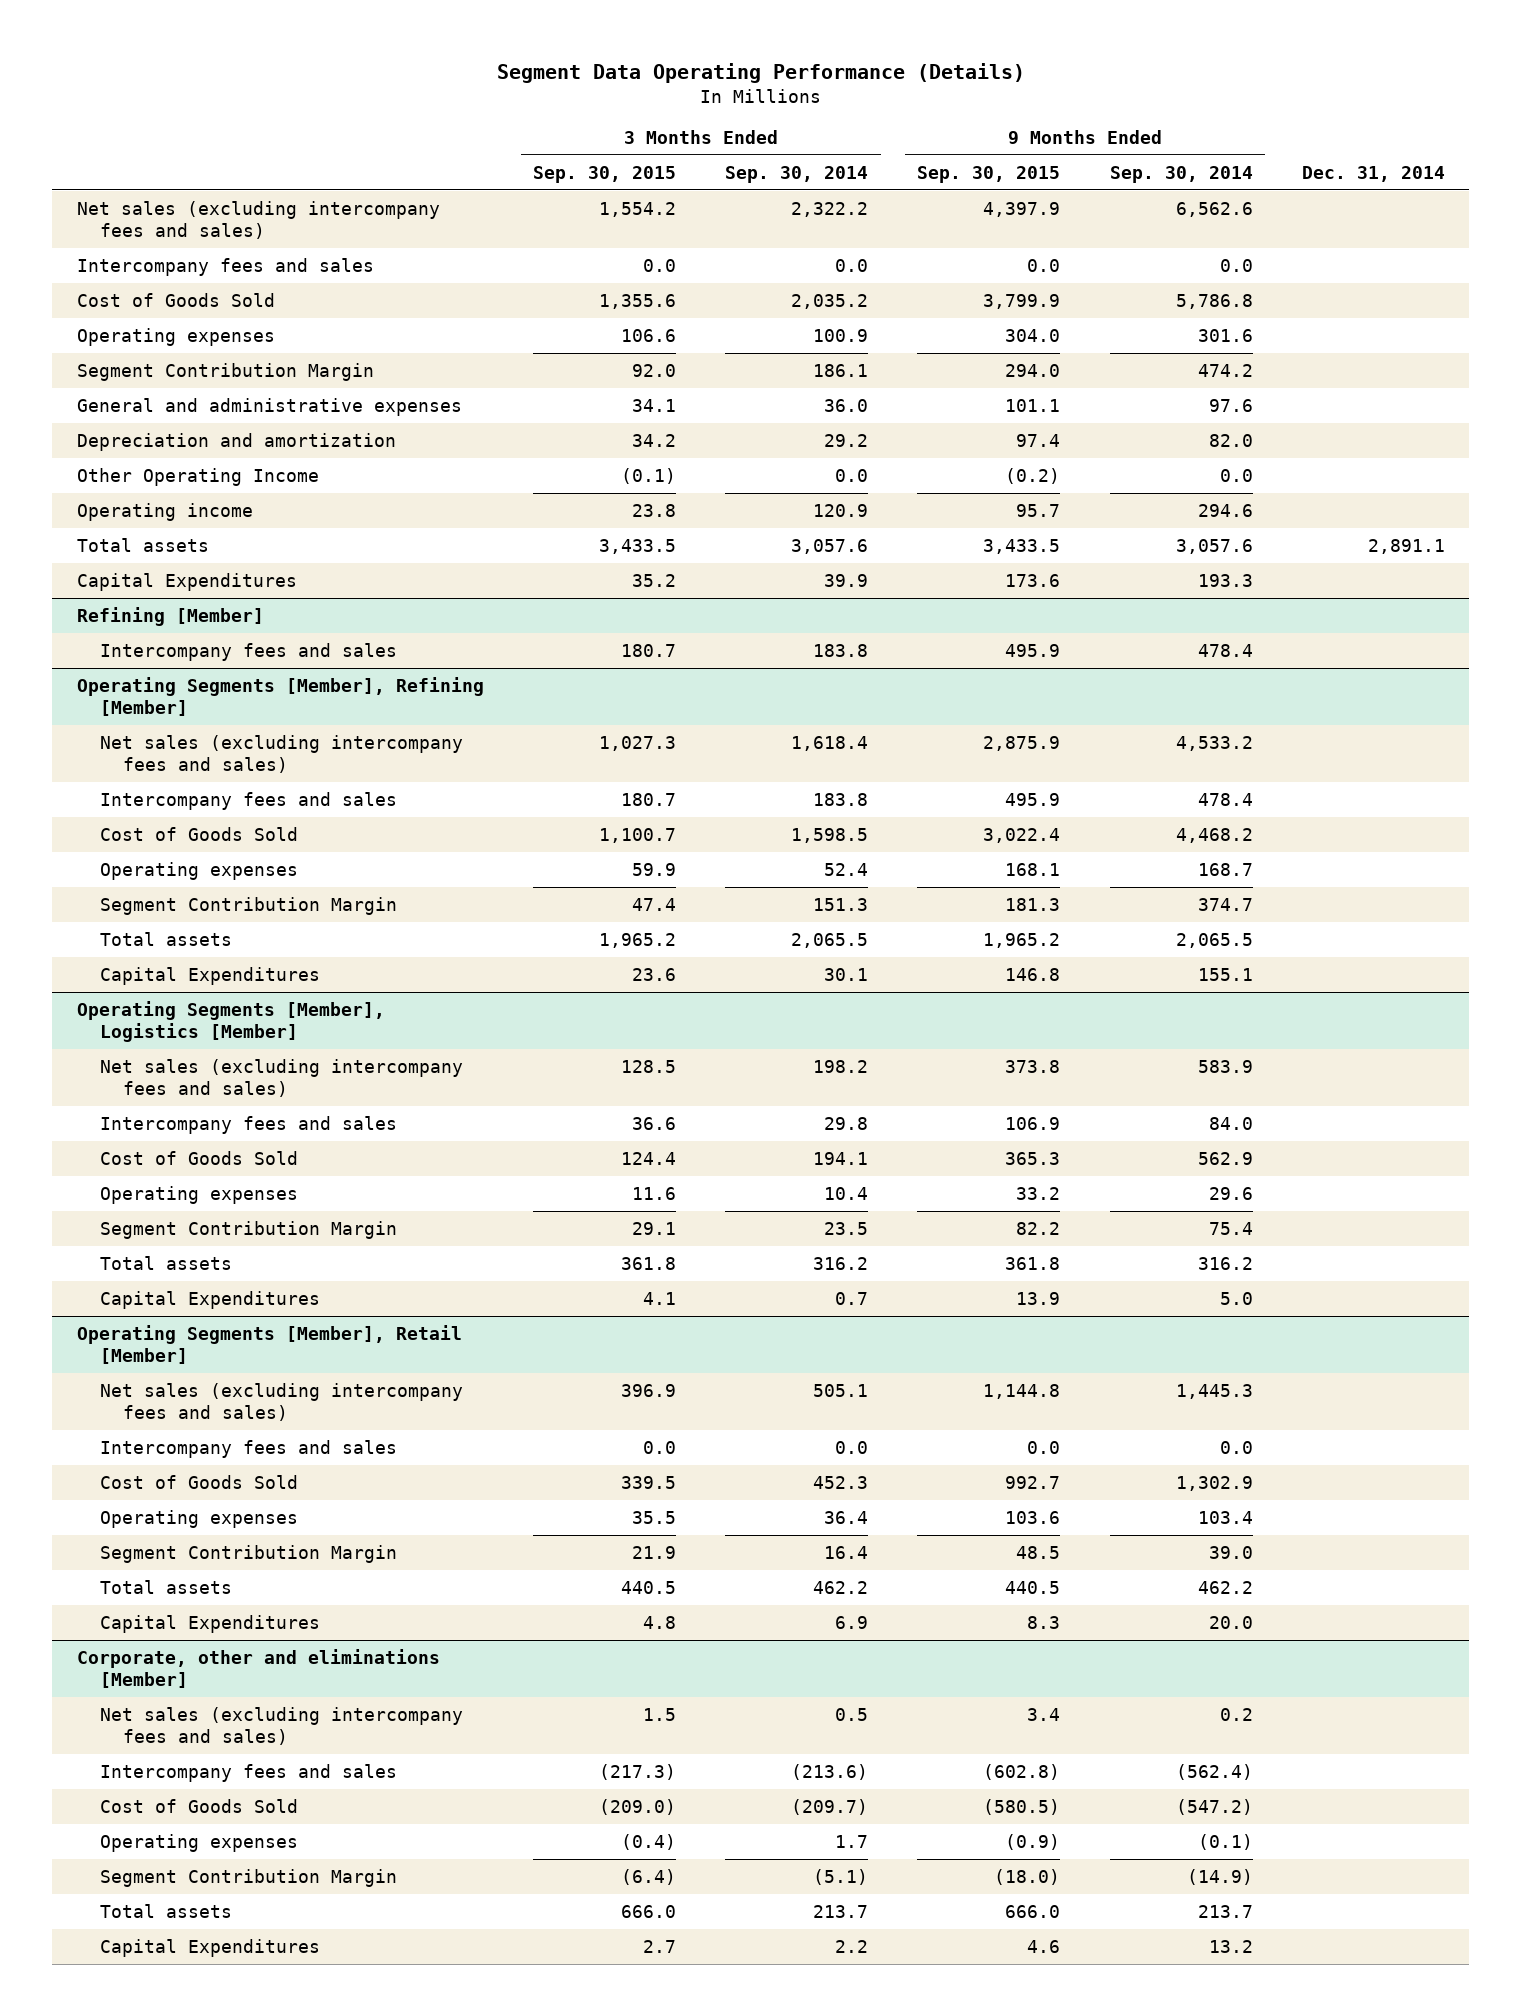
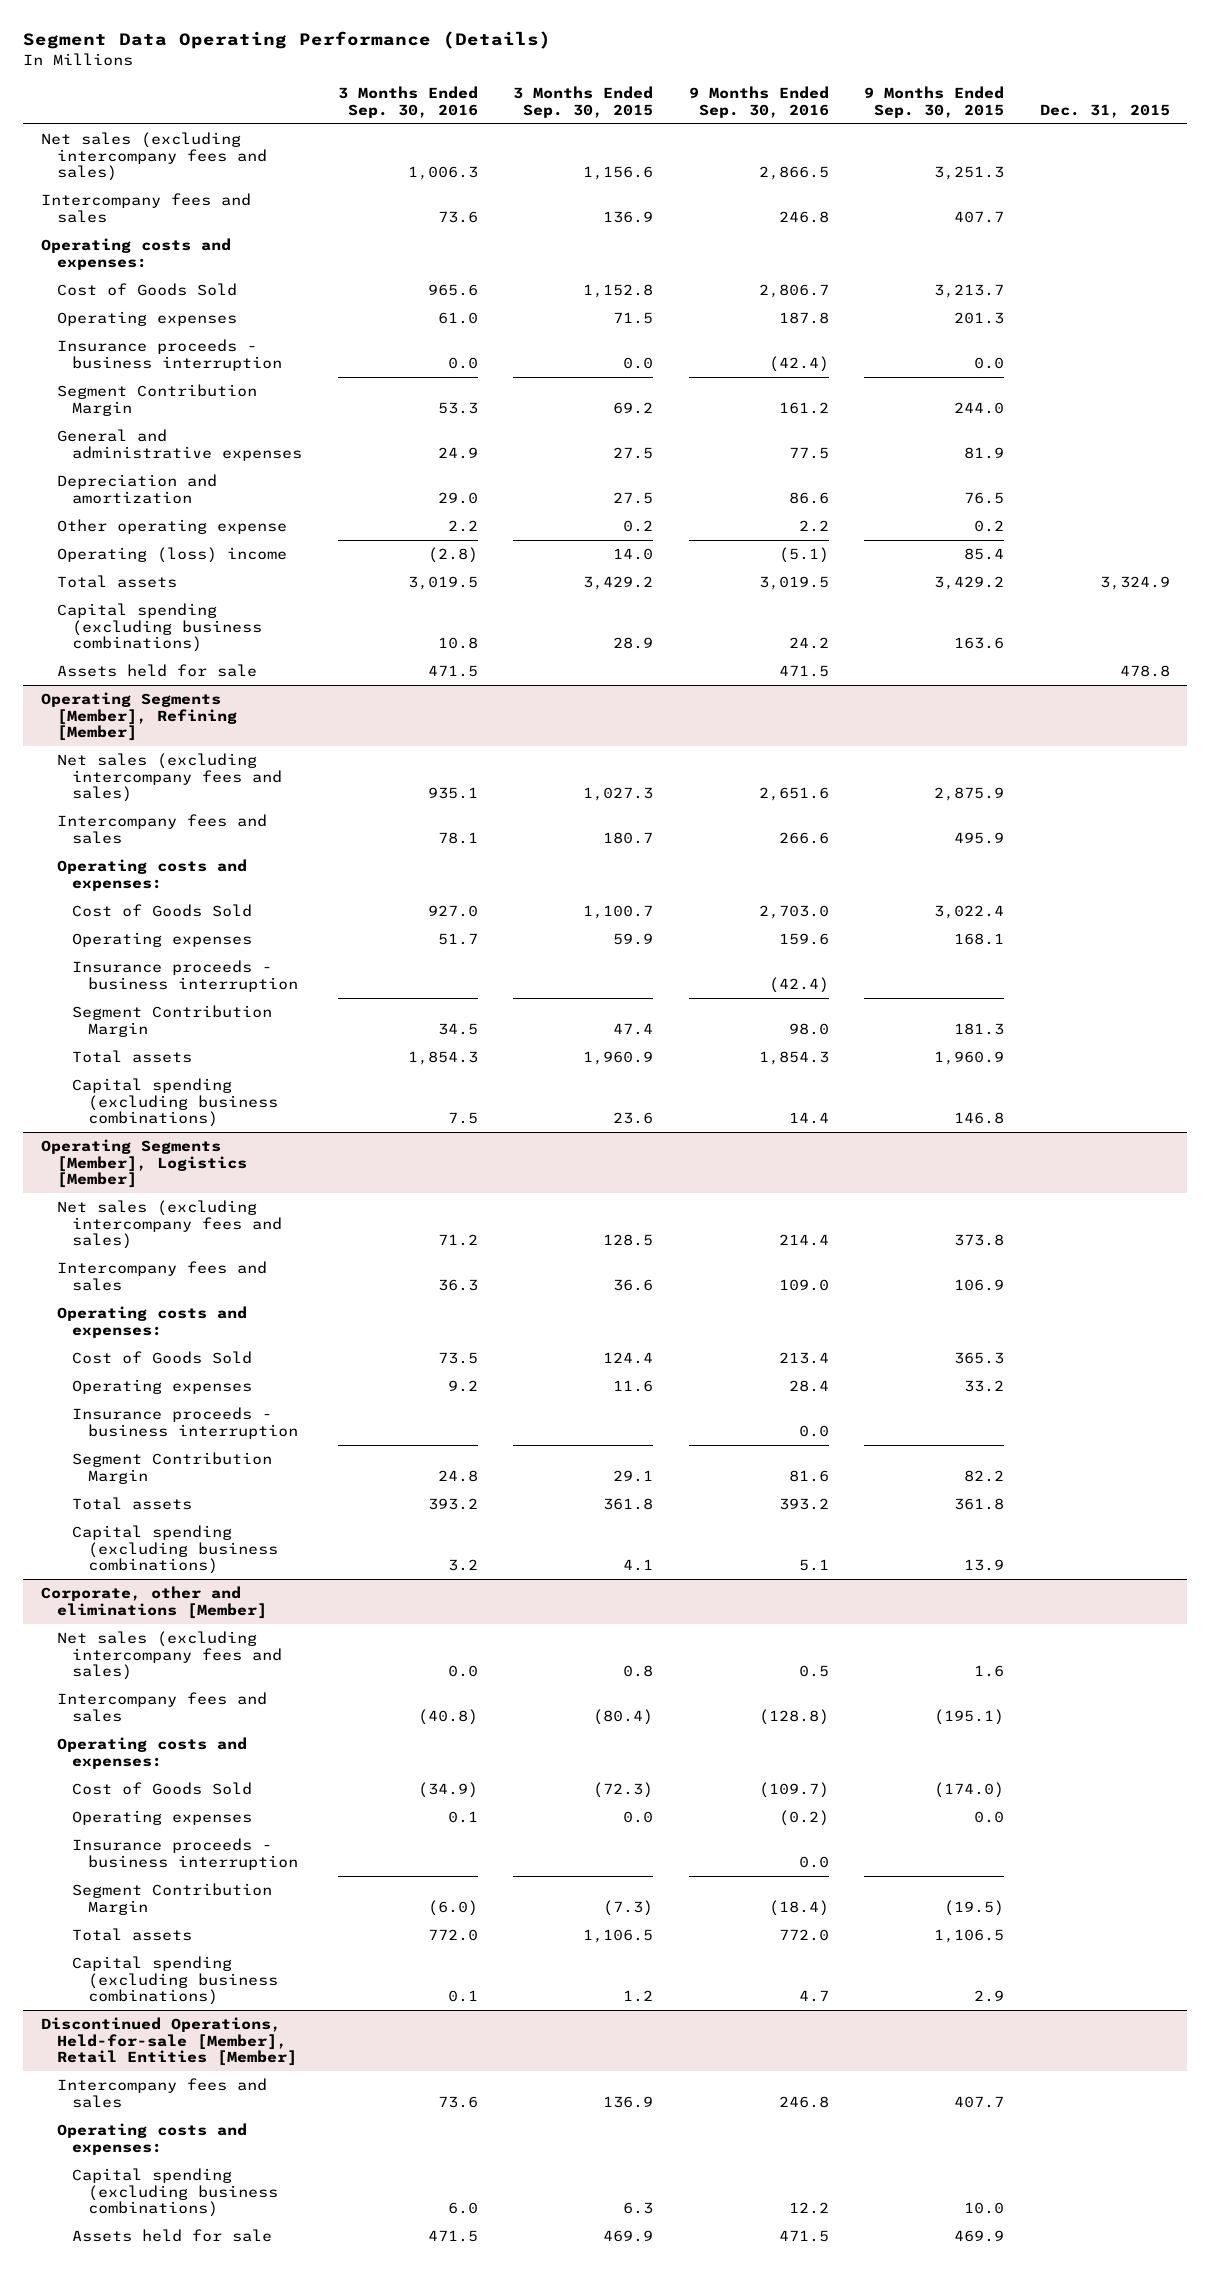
- | 3 Months Ended Sep. 30, 2015 | 3 Months Ended Sep. 30, 2014 | 9 Months Ended Sep. 30, 2015 | 9 Months Ended Sep. 30, 2014 | Dec. 31, 2014
+ | 3 Months Ended Sep. 30, 2016 | 3 Months Ended Sep. 30, 2015 | 9 Months Ended Sep. 30, 2016 | 9 Months Ended Sep. 30, 2015 | Dec. 31, 2015
- Net sales (excluding intercompany fees and sales) | 1,554.2 | 2,322.2 | 4,397.9 | 6,562.6 |
- Intercompany fees and sales | 0.0 | 0.0 | 0.0 | 0.0 |
- Cost of Goods Sold | 1,355.6 | 2,035.2 | 3,799.9 | 5,786.8 |
- Operating expenses | 106.6 | 100.9 | 304.0 | 301.6 |
- Segment Contribution Margin | 92.0 | 186.1 | 294.0 | 474.2 |
- General and administrative expenses | 34.1 | 36.0 | 101.1 | 97.6 |
- Depreciation and amortization | 34.2 | 29.2 | 97.4 | 82.0 |
- Other Operating Income | (0.1) | 0.0 | (0.2) | 0.0 |
- Operating income | 23.8 | 120.9 | 95.7 | 294.6 |
- Total assets | 3,433.5 | 3,057.6 | 3,433.5 | 3,057.6 | 2,891.1
- Capital Expenditures | 35.2 | 39.9 | 173.6 | 193.3 |
- Refining [Member]
- Intercompany fees and sales | 180.7 | 183.8 | 495.9 | 478.4 |
+ Net sales (excluding intercompany fees and sales) | 1,006.3 | 1,156.6 | 2,866.5 | 3,251.3 |
+ Intercompany fees and sales | 73.6 | 136.9 | 246.8 | 407.7 |
+ Operating costs and expenses:
+ Cost of Goods Sold | 965.6 | 1,152.8 | 2,806.7 | 3,213.7 |
+ Operating expenses | 61.0 | 71.5 | 187.8 | 201.3 |
+ Insurance proceeds - business interruption | 0.0 | 0.0 | (42.4) | 0.0 |
+ Segment Contribution Margin | 53.3 | 69.2 | 161.2 | 244.0 |
+ General and administrative expenses | 24.9 | 27.5 | 77.5 | 81.9 |
+ Depreciation and amortization | 29.0 | 27.5 | 86.6 | 76.5 |
+ Other operating expense | 2.2 | 0.2 | 2.2 | 0.2 |
+ Operating (loss) income | (2.8) | 14.0 | (5.1) | 85.4 |
+ Total assets | 3,019.5 | 3,429.2 | 3,019.5 | 3,429.2 | 3,324.9
+ Capital spending (excluding business combinations) | 10.8 | 28.9 | 24.2 | 163.6 |
+ Assets held for sale | 471.5 | | 471.5 | | 478.8
@ Operating Segments [Member], Refining [Member]
+ Operating costs and expenses:
+ Insurance proceeds - business interruption | | | (42.4) | |
- Total assets | 1,965.2 | 2,065.5 | 1,965.2 | 2,065.5 |
- Capital Expenditures | 23.6 | 30.1 | 146.8 | 155.1 |
+ Total assets | 1,854.3 | 1,960.9 | 1,854.3 | 1,960.9 |
+ Capital spending (excluding business combinations) | 7.5 | 23.6 | 14.4 | 146.8 |
@ Operating Segments [Member], Logistics [Member]
+ Operating costs and expenses:
+ Insurance proceeds - business interruption | | | 0.0 | |
- Capital Expenditures | 4.1 | 0.7 | 13.9 | 5.0 |
- Operating Segments [Member], Retail [Member]
- Net sales (excluding intercompany fees and sales) | 396.9 | 505.1 | 1,144.8 | 1,445.3 |
- Intercompany fees and sales | 0.0 | 0.0 | 0.0 | 0.0 |
- Cost of Goods Sold | 339.5 | 452.3 | 992.7 | 1,302.9 |
- Operating expenses | 35.5 | 36.4 | 103.6 | 103.4 |
- Segment Contribution Margin | 21.9 | 16.4 | 48.5 | 39.0 |
- Total assets | 440.5 | 462.2 | 440.5 | 462.2 |
- Capital Expenditures | 4.8 | 6.9 | 8.3 | 20.0 |
@ Operating Segments [Member], Logistics [Member]
+ Capital spending (excluding business combinations) | 3.2 | 4.1 | 5.1 | 13.9 |
@ Corporate, other and eliminations [Member]
- Net sales (excluding intercompany fees and sales) | 1.5 | 0.5 | 3.4 | 0.2 |
- Intercompany fees and sales | (217.3) | (213.6) | (602.8) | (562.4) |
- Cost of Goods Sold | (209.0) | (209.7) | (580.5) | (547.2) |
- Operating expenses | (0.4) | 1.7 | (0.9) | (0.1) |
- Segment Contribution Margin | (6.4) | (5.1) | (18.0) | (14.9) |
- Total assets | 666.0 | 213.7 | 666.0 | 213.7 |
- Capital Expenditures | 2.7 | 2.2 | 4.6 | 13.2 |
+ Net sales (excluding intercompany fees and sales) | 0.0 | 0.8 | 0.5 | 1.6 |
+ Intercompany fees and sales | (40.8) | (80.4) | (128.8) | (195.1) |
+ Operating costs and expenses:
+ Cost of Goods Sold | (34.9) | (72.3) | (109.7) | (174.0) |
+ Operating expenses | 0.1 | 0.0 | (0.2) | 0.0 |
+ Insurance proceeds - business interruption | | | 0.0 | |
+ Segment Contribution Margin | (6.0) | (7.3) | (18.4) | (19.5) |
+ Total assets | 772.0 | 1,106.5 | 772.0 | 1,106.5 |
+ Capital spending (excluding business combinations) | 0.1 | 1.2 | 4.7 | 2.9 |
+ Discontinued Operations, Held-for-sale [Member], Retail Entities [Member]
+ Intercompany fees and sales | 73.6 | 136.9 | 246.8 | 407.7 |
+ Operating costs and expenses:
+ Capital spending (excluding business combinations) | 6.0 | 6.3 | 12.2 | 10.0 |
+ Assets held for sale | 471.5 | 469.9 | 471.5 | 469.9 |

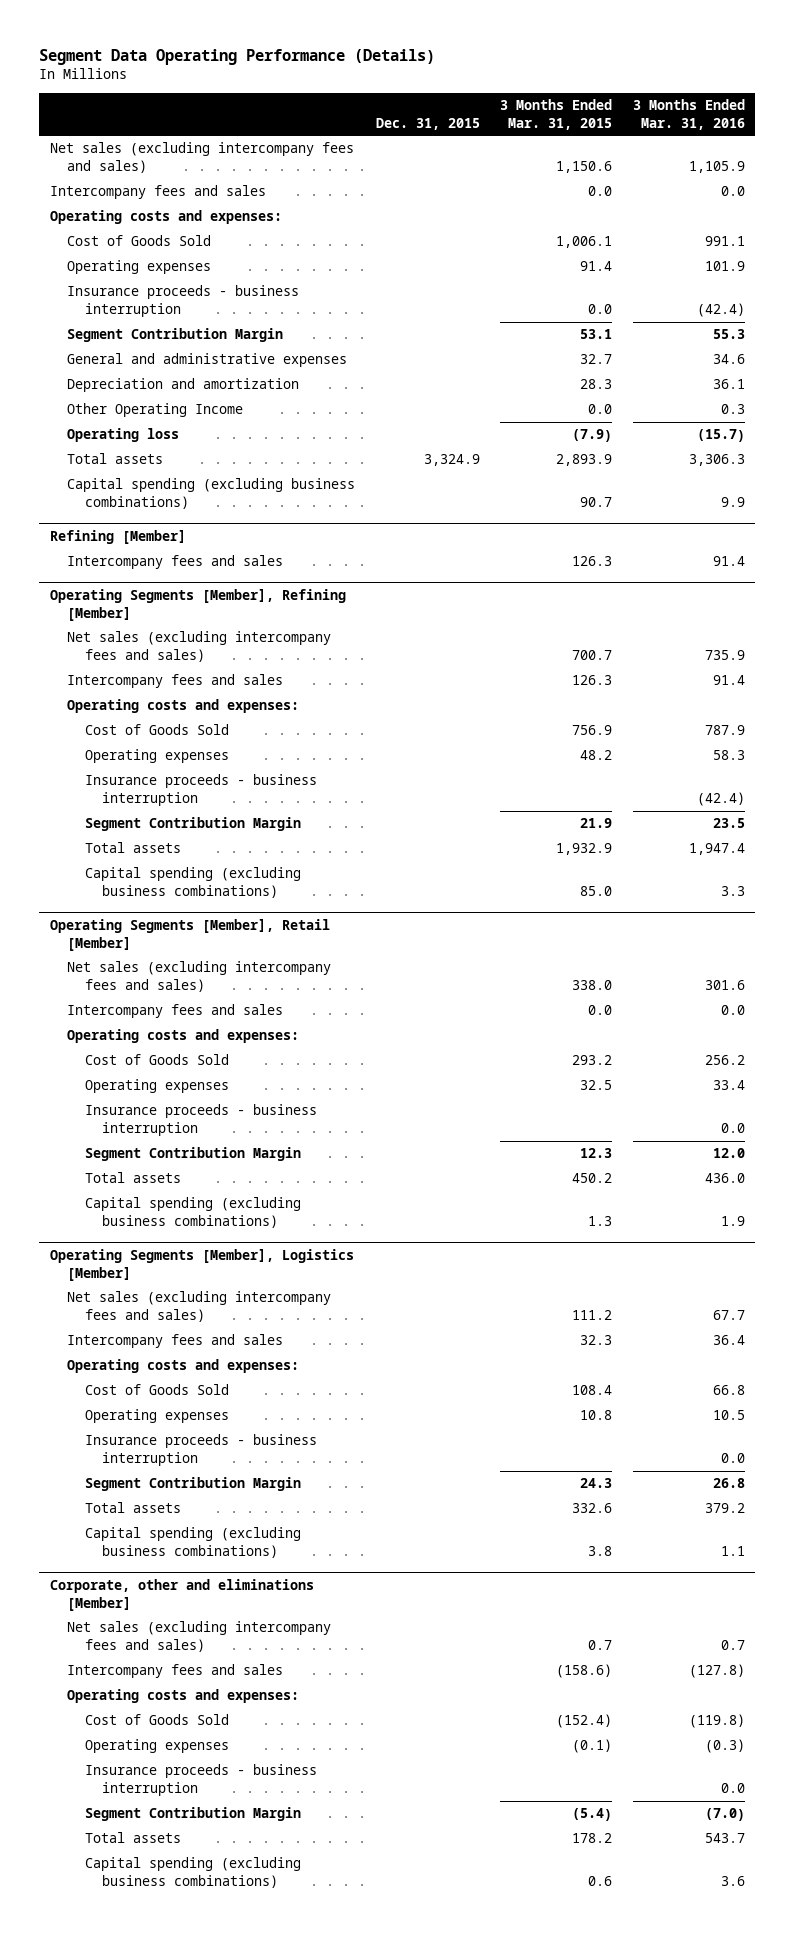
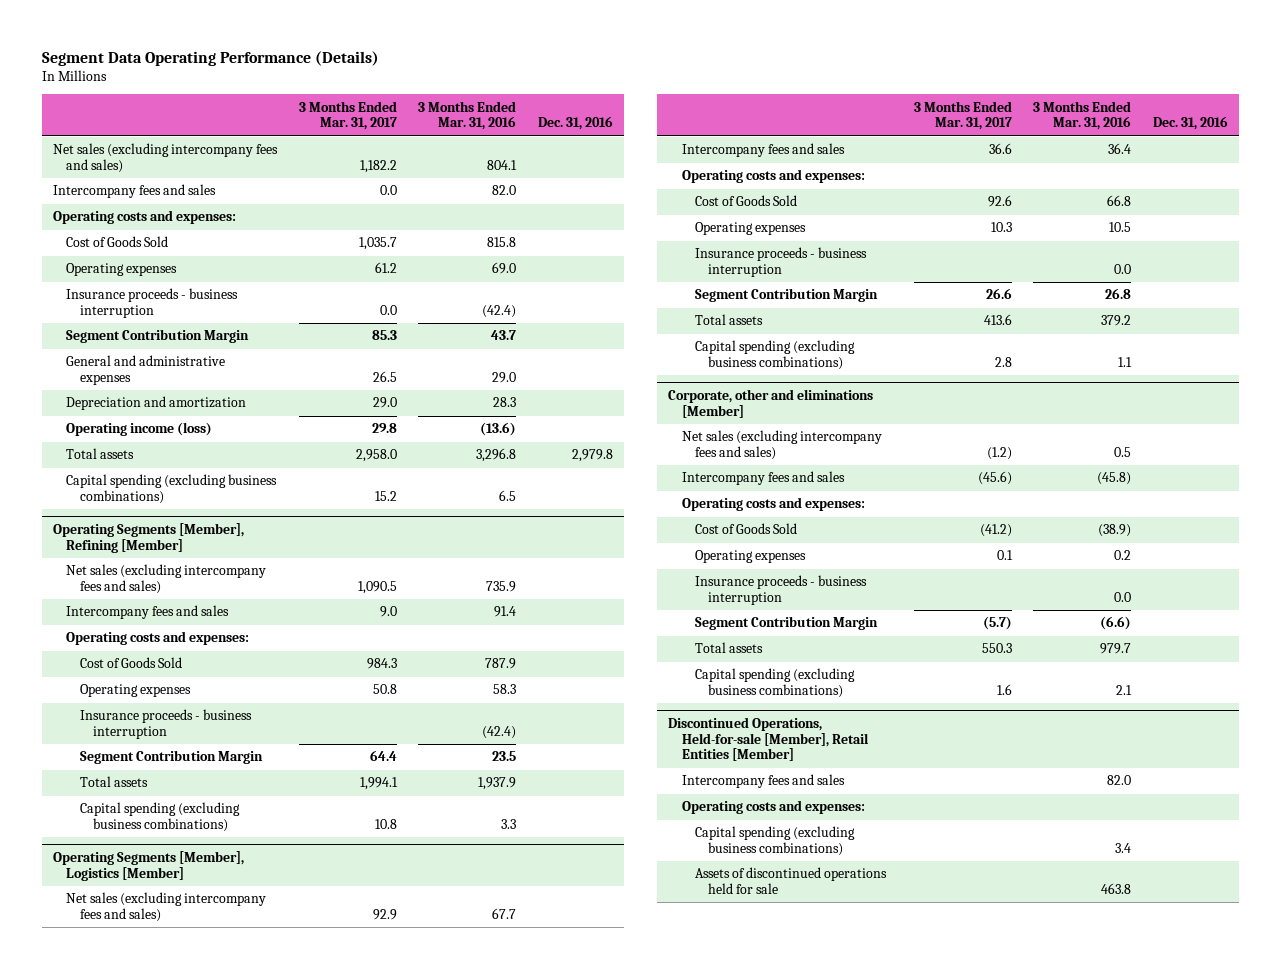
- | Dec. 31, 2015 | 3 Months Ended Mar. 31, 2015 | 3 Months Ended Mar. 31, 2016
+ | 3 Months Ended Mar. 31, 2017 | 3 Months Ended Mar. 31, 2016 | Dec. 31, 2016
- Net sales (excluding intercompany fees and sales) | | 1,150.6 | 1,105.9
- Intercompany fees and sales | | 0.0 | 0.0
+ Net sales (excluding intercompany fees and sales) | 1,182.2 | 804.1 |
+ Intercompany fees and sales | 0.0 | 82.0 |
- Cost of Goods Sold | | 1,006.1 | 991.1
- Operating expenses | | 91.4 | 101.9
+ Cost of Goods Sold | 1,035.7 | 815.8 |
+ Operating expenses | 61.2 | 69.0 |
- Segment Contribution Margin | | 53.1 | 55.3
- General and administrative expenses | | 32.7 | 34.6
- Depreciation and amortization | | 28.3 | 36.1
- Other Operating Income | | 0.0 | 0.3
- Operating loss | | (7.9) | (15.7)
- Total assets | 3,324.9 | 2,893.9 | 3,306.3
- Capital spending (excluding business combinations) | | 90.7 | 9.9
- Refining [Member]
- Intercompany fees and sales | | 126.3 | 91.4
+ Segment Contribution Margin | 85.3 | 43.7 |
+ General and administrative expenses | 26.5 | 29.0 |
+ Depreciation and amortization | 29.0 | 28.3 |
+ Operating income (loss) | 29.8 | (13.6) |
+ Total assets | 2,958.0 | 3,296.8 | 2,979.8
+ Capital spending (excluding business combinations) | 15.2 | 6.5 |
@ Operating Segments [Member], Refining [Member]
- Total assets | | 1,932.9 | 1,947.4
+ Total assets | 1,994.1 | 1,937.9 |
- Operating Segments [Member], Retail [Member]
- Net sales (excluding intercompany fees and sales) | | 338.0 | 301.6
- Intercompany fees and sales | | 0.0 | 0.0
- Operating costs and expenses:
- Cost of Goods Sold | | 293.2 | 256.2
- Operating expenses | | 32.5 | 33.4
- Insurance proceeds - business interruption | | | 0.0
- Segment Contribution Margin | | 12.3 | 12.0
- Total assets | | 450.2 | 436.0
- Capital spending (excluding business combinations) | | 1.3 | 1.9
@ Corporate, other and eliminations [Member]
- Net sales (excluding intercompany fees and sales) | | 0.7 | 0.7
- Intercompany fees and sales | | (158.6) | (127.8)
+ Net sales (excluding intercompany fees and sales) | (1.2) | 0.5 |
+ Intercompany fees and sales | (45.6) | (45.8) |
- Cost of Goods Sold | | (152.4) | (119.8)
- Operating expenses | | (0.1) | (0.3)
+ Cost of Goods Sold | (41.2) | (38.9) |
+ Operating expenses | 0.1 | 0.2 |
- Segment Contribution Margin | | (5.4) | (7.0)
- Total assets | | 178.2 | 543.7
- Capital spending (excluding business combinations) | | 0.6 | 3.6
+ Segment Contribution Margin | (5.7) | (6.6) |
+ Total assets | 550.3 | 979.7 |
+ Capital spending (excluding business combinations) | 1.6 | 2.1 |
+ Discontinued Operations, Held-for-sale [Member], Retail Entities [Member]
+ Intercompany fees and sales | | 82.0 |
+ Operating costs and expenses:
+ Capital spending (excluding business combinations) | | 3.4 |
+ Assets of discontinued operations held for sale | | 463.8 |

